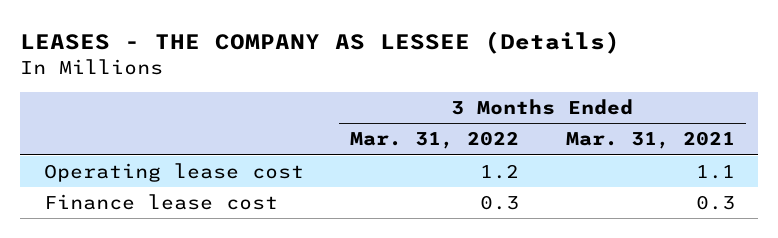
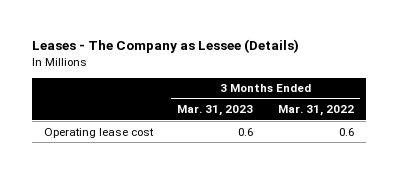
- LEASES - THE COMPANY AS LESSEE (Details)
+ Leases - The Company as Lessee (Details)
- | 3 Months Ended Mar. 31, 2022 | 3 Months Ended Mar. 31, 2021
+ | 3 Months Ended Mar. 31, 2023 | 3 Months Ended Mar. 31, 2022
- Operating lease cost | 1.2 | 1.1
- Finance lease cost | 0.3 | 0.3
+ Operating lease cost | 0.6 | 0.6

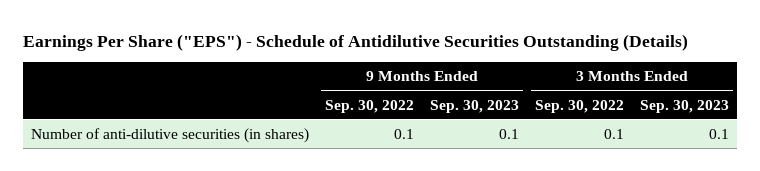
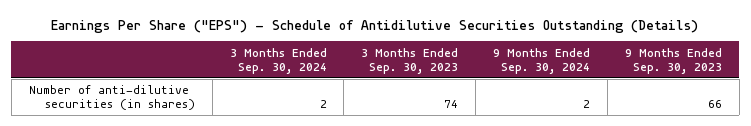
- | 9 Months Ended Sep. 30, 2022 | 9 Months Ended Sep. 30, 2023 | 3 Months Ended Sep. 30, 2022 | 3 Months Ended Sep. 30, 2023
+ | 3 Months Ended Sep. 30, 2024 | 3 Months Ended Sep. 30, 2023 | 9 Months Ended Sep. 30, 2024 | 9 Months Ended Sep. 30, 2023
- Number of anti-dilutive securities (in shares) | 0.1 | 0.1 | 0.1 | 0.1
+ Number of anti-dilutive securities (in shares) | 2 | 74 | 2 | 66

